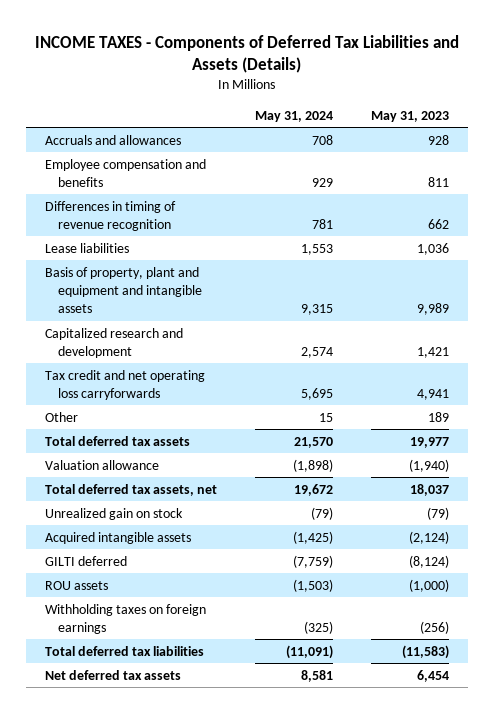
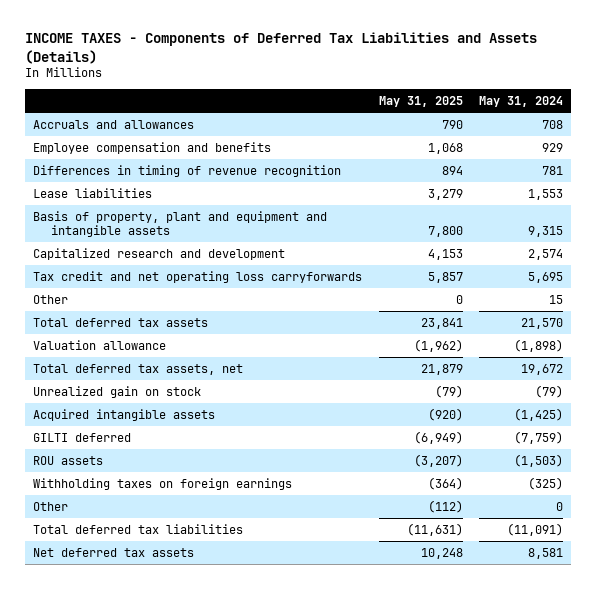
- | May 31, 2024 | May 31, 2023
+ | May 31, 2025 | May 31, 2024
+ Other | (112) | 0

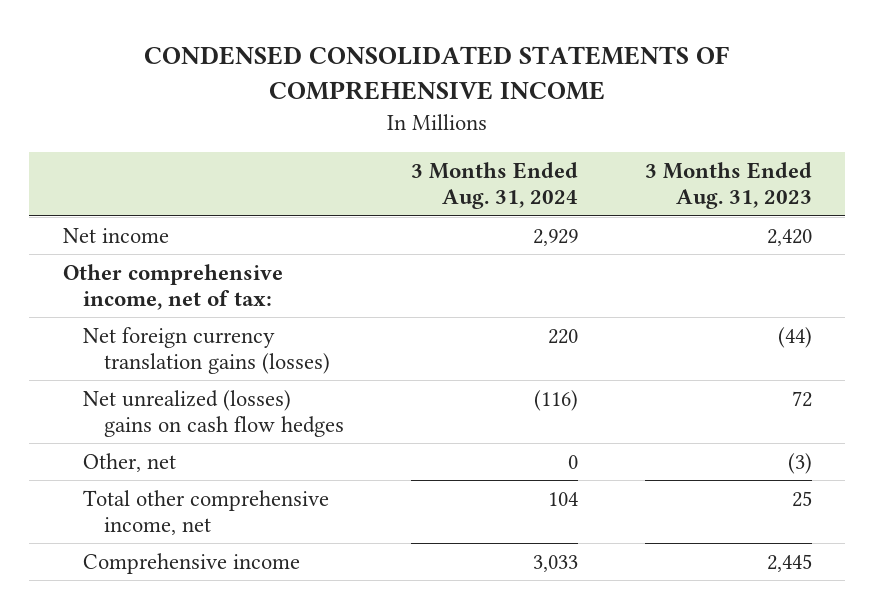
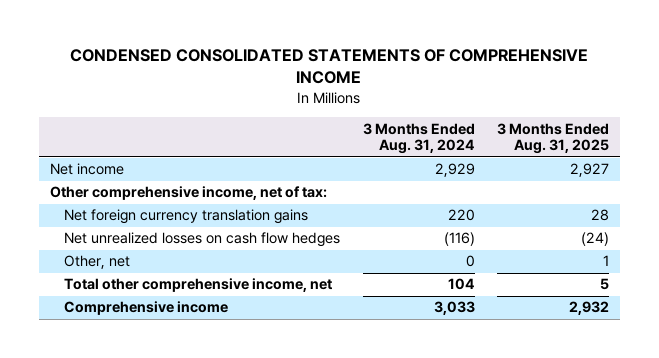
- | 3 Months Ended Aug. 31, 2024 | 3 Months Ended Aug. 31, 2023
+ | 3 Months Ended Aug. 31, 2024 | 3 Months Ended Aug. 31, 2025
- Net foreign currency translation gains (losses) | 220 | (44)
- Net unrealized (losses) gains on cash flow hedges | (116) | 72
+ Net foreign currency translation gains | 220 | 28
+ Net unrealized losses on cash flow hedges | (116) | (24)

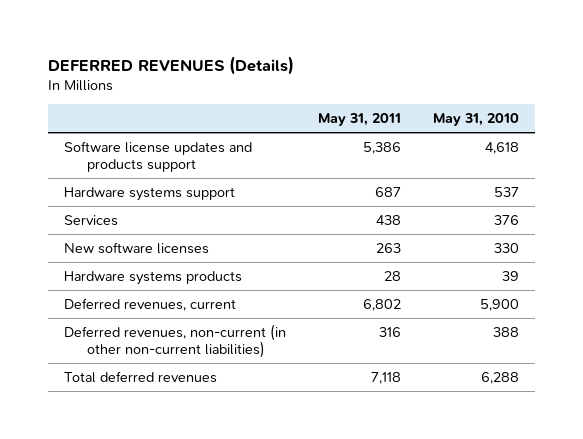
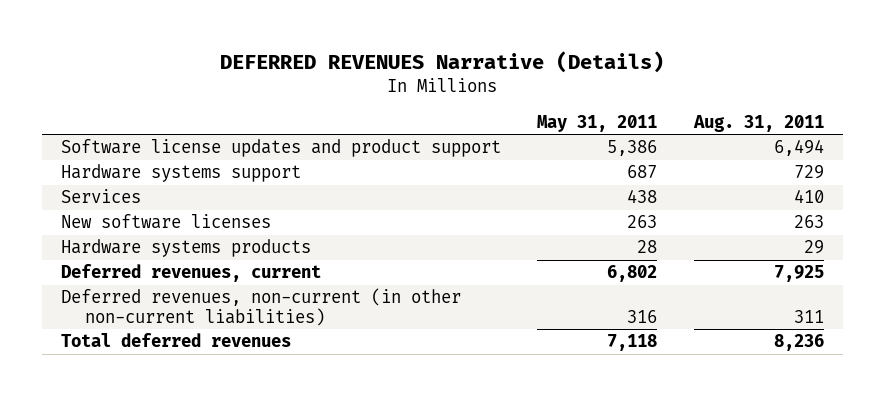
- DEFERRED REVENUES (Details)
+ DEFERRED REVENUES Narrative (Details)
- | May 31, 2011 | May 31, 2010
+ | May 31, 2011 | Aug. 31, 2011
- Software license updates and products support | 5,386 | 4,618
+ Software license updates and product support | 5,386 | 6,494

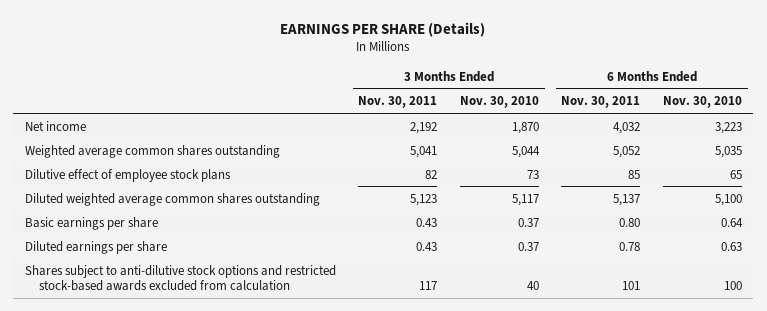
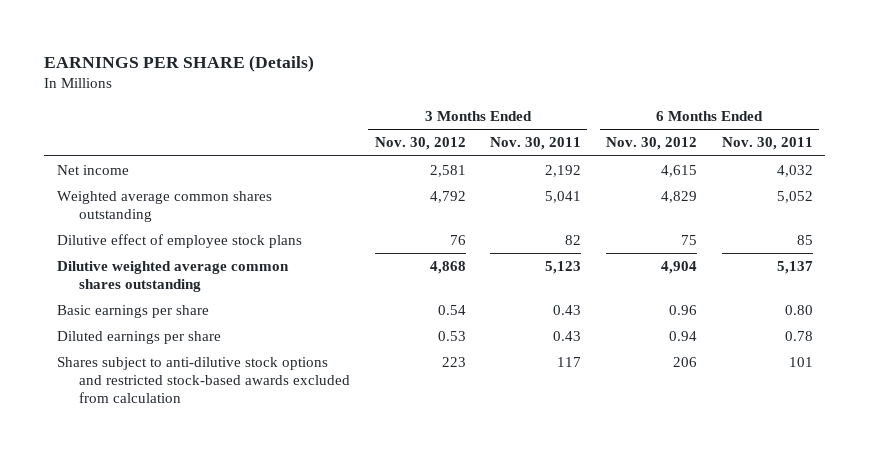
- | 3 Months Ended Nov. 30, 2011 | 3 Months Ended Nov. 30, 2010 | 6 Months Ended Nov. 30, 2011 | 6 Months Ended Nov. 30, 2010
+ | 3 Months Ended Nov. 30, 2012 | 3 Months Ended Nov. 30, 2011 | 6 Months Ended Nov. 30, 2012 | 6 Months Ended Nov. 30, 2011
- Diluted weighted average common shares outstanding | 5,123 | 5,117 | 5,137 | 5,100
+ Dilutive weighted average common shares outstanding | 4,868 | 5,123 | 4,904 | 5,137

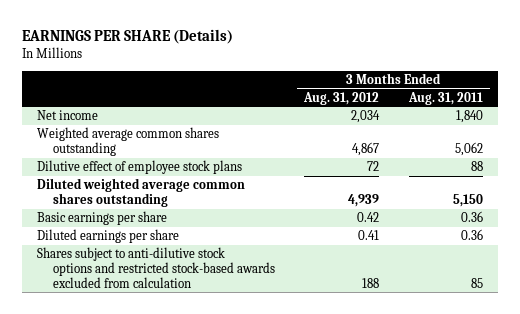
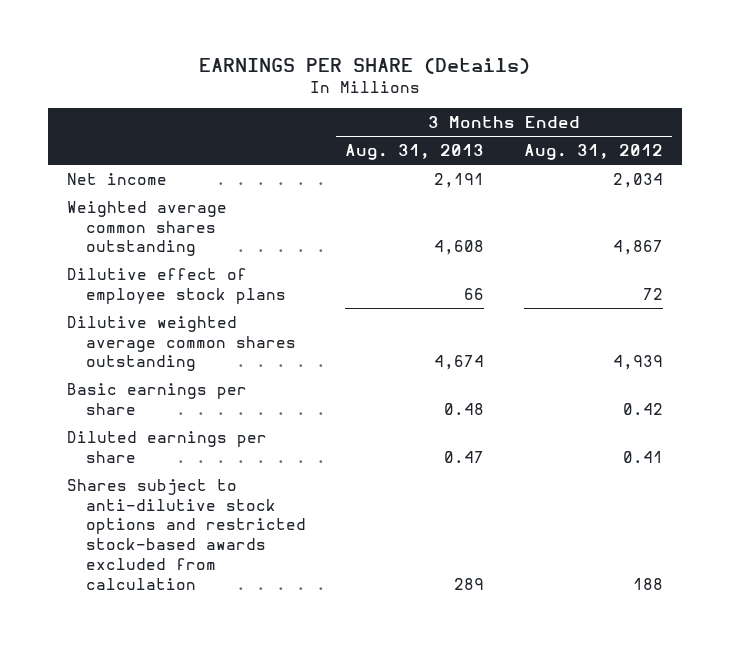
- | 3 Months Ended Aug. 31, 2012 | 3 Months Ended Aug. 31, 2011
+ | 3 Months Ended Aug. 31, 2013 | 3 Months Ended Aug. 31, 2012
- Diluted weighted average common shares outstanding | 4,939 | 5,150
+ Dilutive weighted average common shares outstanding | 4,674 | 4,939

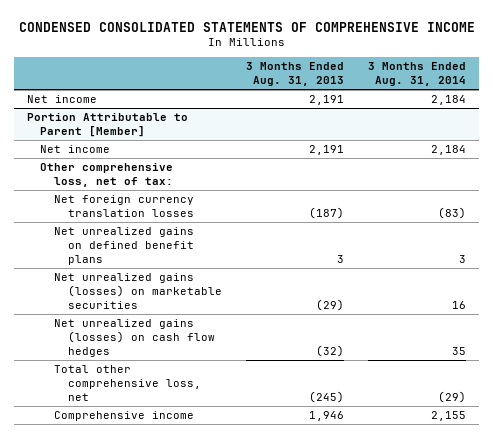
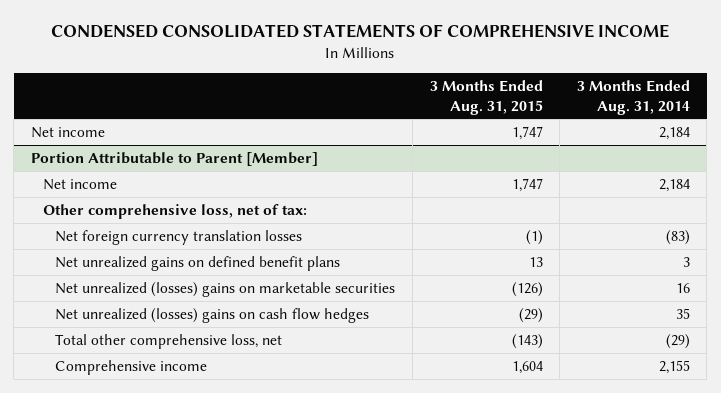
- | 3 Months Ended Aug. 31, 2013 | 3 Months Ended Aug. 31, 2014
+ | 3 Months Ended Aug. 31, 2015 | 3 Months Ended Aug. 31, 2014
@ Portion Attributable to Parent [Member]
- Net unrealized gains (losses) on marketable securities | (29) | 16
- Net unrealized gains (losses) on cash flow hedges | (32) | 35
+ Net unrealized (losses) gains on marketable securities | (126) | 16
+ Net unrealized (losses) gains on cash flow hedges | (29) | 35

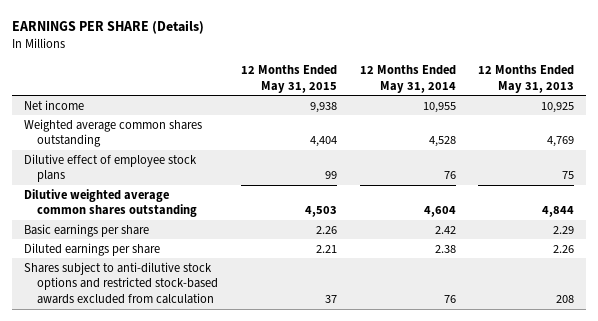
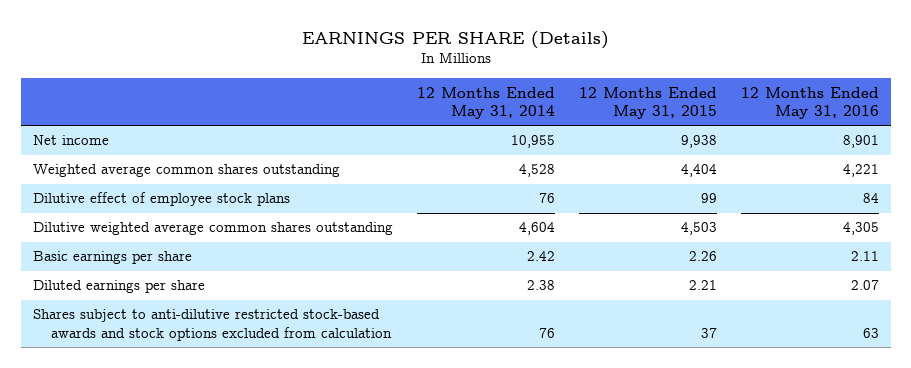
- | 12 Months Ended May 31, 2015 | 12 Months Ended May 31, 2014 | 12 Months Ended May 31, 2013
+ | 12 Months Ended May 31, 2014 | 12 Months Ended May 31, 2015 | 12 Months Ended May 31, 2016
- Shares subject to anti-dilutive stock options and restricted stock-based awards excluded from calculation | 37 | 76 | 208
+ Shares subject to anti-dilutive restricted stock-based awards and stock options excluded from calculation | 76 | 37 | 63

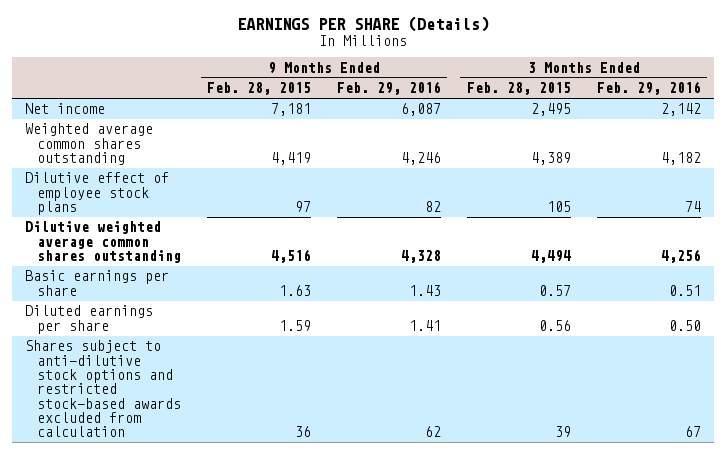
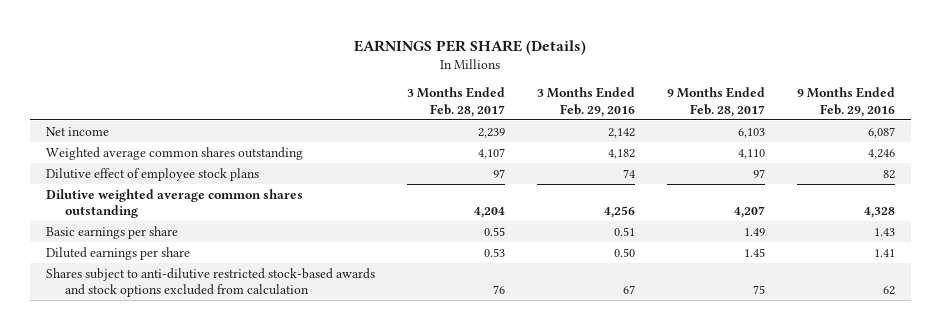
- | 9 Months Ended Feb. 28, 2015 | 9 Months Ended Feb. 29, 2016 | 3 Months Ended Feb. 28, 2015 | 3 Months Ended Feb. 29, 2016
+ | 3 Months Ended Feb. 28, 2017 | 3 Months Ended Feb. 29, 2016 | 9 Months Ended Feb. 28, 2017 | 9 Months Ended Feb. 29, 2016
- Shares subject to anti-dilutive stock options and restricted stock-based awards excluded from calculation | 36 | 62 | 39 | 67
+ Shares subject to anti-dilutive restricted stock-based awards and stock options excluded from calculation | 76 | 67 | 75 | 62

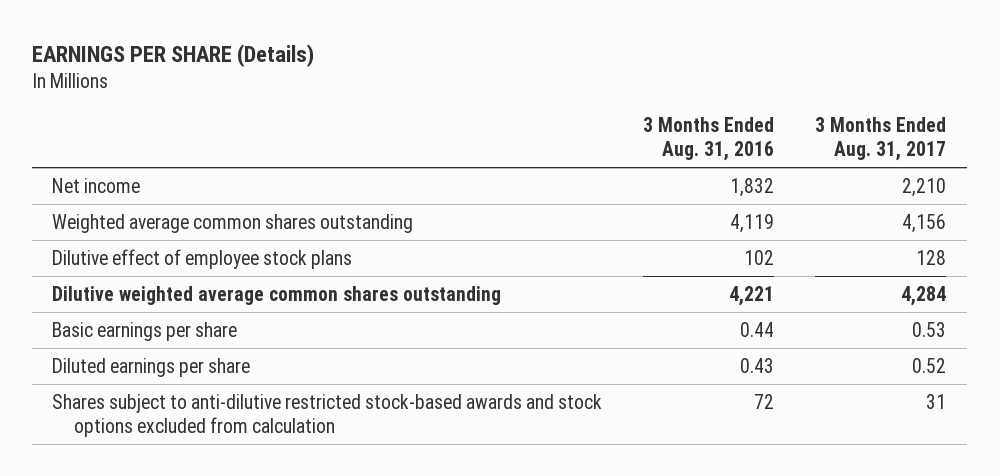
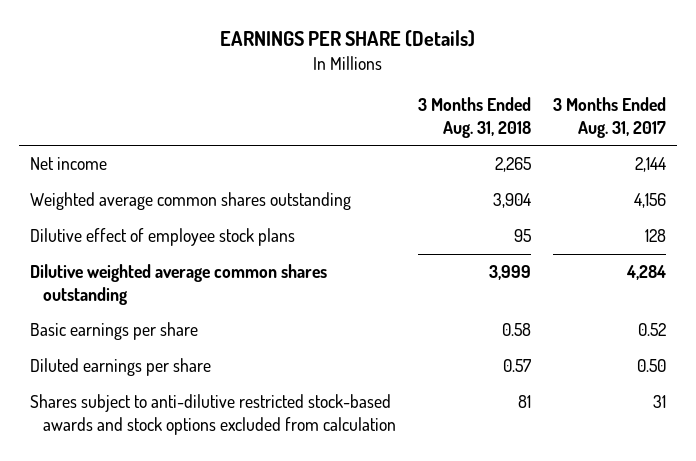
- | 3 Months Ended Aug. 31, 2016 | 3 Months Ended Aug. 31, 2017
+ | 3 Months Ended Aug. 31, 2018 | 3 Months Ended Aug. 31, 2017
- Net income | 1,832 | 2,210
+ Net income | 2,265 | 2,144
- Basic earnings per share | 0.44 | 0.53
- Diluted earnings per share | 0.43 | 0.52
+ Basic earnings per share | 0.58 | 0.52
+ Diluted earnings per share | 0.57 | 0.50

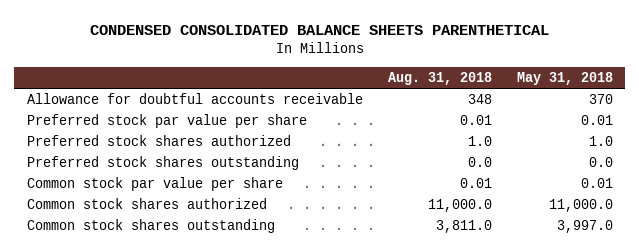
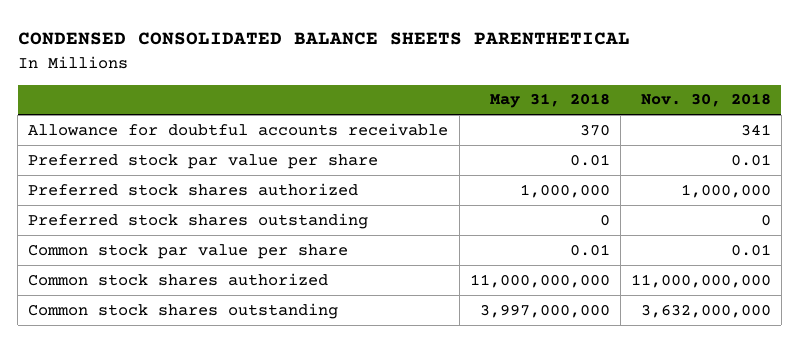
- | Aug. 31, 2018 | May 31, 2018
+ | May 31, 2018 | Nov. 30, 2018
- Preferred stock shares authorized | 1.0 | 1.0
- Preferred stock shares outstanding | 0.0 | 0.0
+ Preferred stock shares authorized | 1,000,000 | 1,000,000
+ Preferred stock shares outstanding | 0 | 0
- Common stock shares authorized | 11,000.0 | 11,000.0
- Common stock shares outstanding | 3,811.0 | 3,997.0
+ Common stock shares authorized | 11,000,000,000 | 11,000,000,000
+ Common stock shares outstanding | 3,997,000,000 | 3,632,000,000

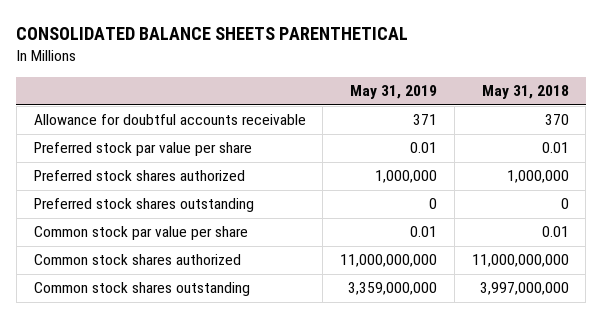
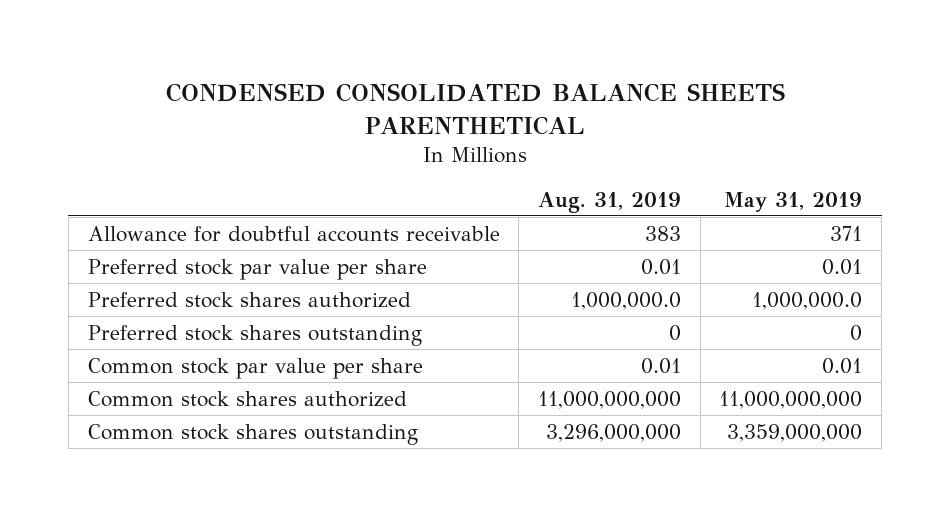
- CONSOLIDATED BALANCE SHEETS PARENTHETICAL
+ CONDENSED CONSOLIDATED BALANCE SHEETS PARENTHETICAL
- | May 31, 2019 | May 31, 2018
+ | Aug. 31, 2019 | May 31, 2019
- Preferred stock shares authorized | 1,000,000 | 1,000,000
+ Preferred stock shares authorized | 1,000,000.0 | 1,000,000.0

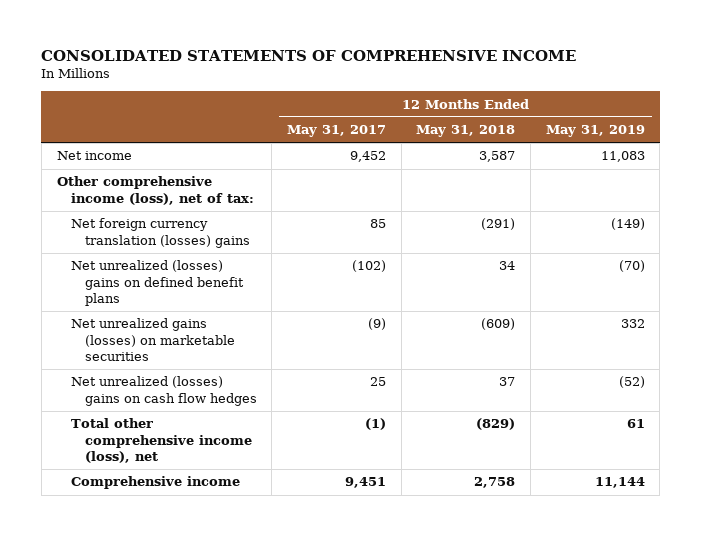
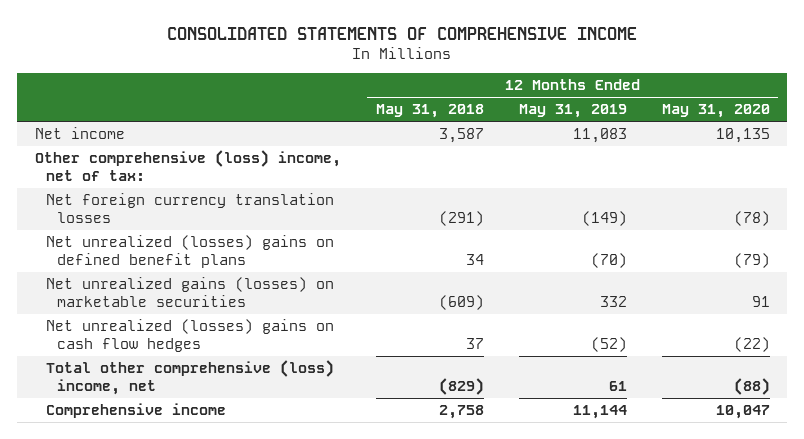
- | 12 Months Ended May 31, 2017 | 12 Months Ended May 31, 2018 | 12 Months Ended May 31, 2019
+ | 12 Months Ended May 31, 2018 | 12 Months Ended May 31, 2019 | 12 Months Ended May 31, 2020
- Other comprehensive income (loss), net of tax:
- Net foreign currency translation (losses) gains | 85 | (291) | (149)
+ Other comprehensive (loss) income, net of tax:
+ Net foreign currency translation losses | (291) | (149) | (78)
- Total other comprehensive income (loss), net | (1) | (829) | 61
+ Total other comprehensive (loss) income, net | (829) | 61 | (88)

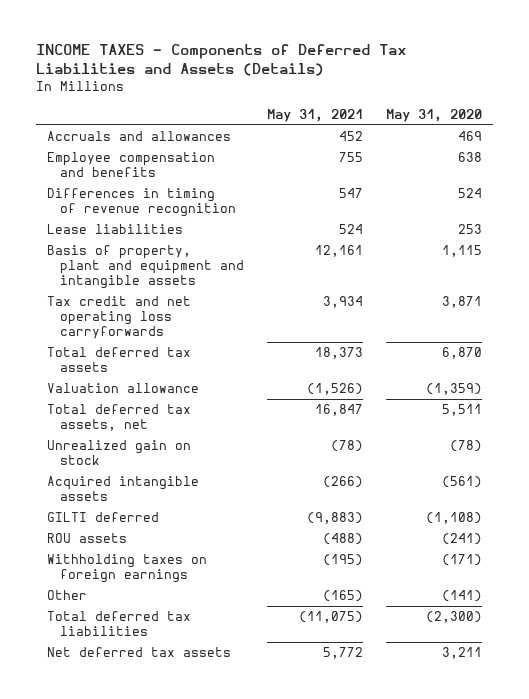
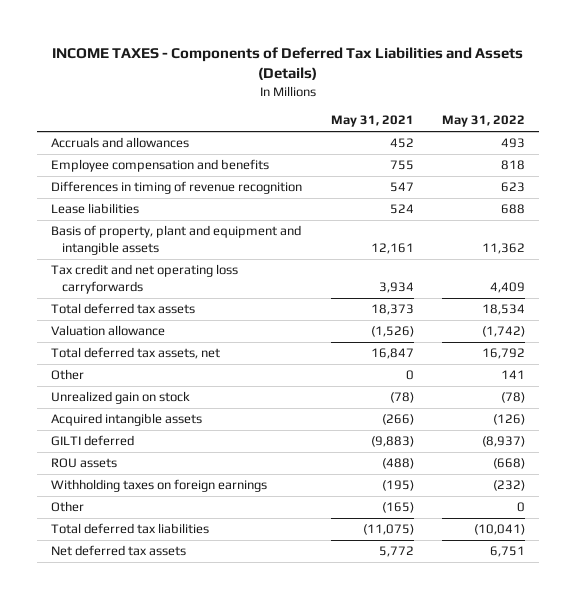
- | May 31, 2021 | May 31, 2020
+ | May 31, 2021 | May 31, 2022
+ Other | 0 | 141

